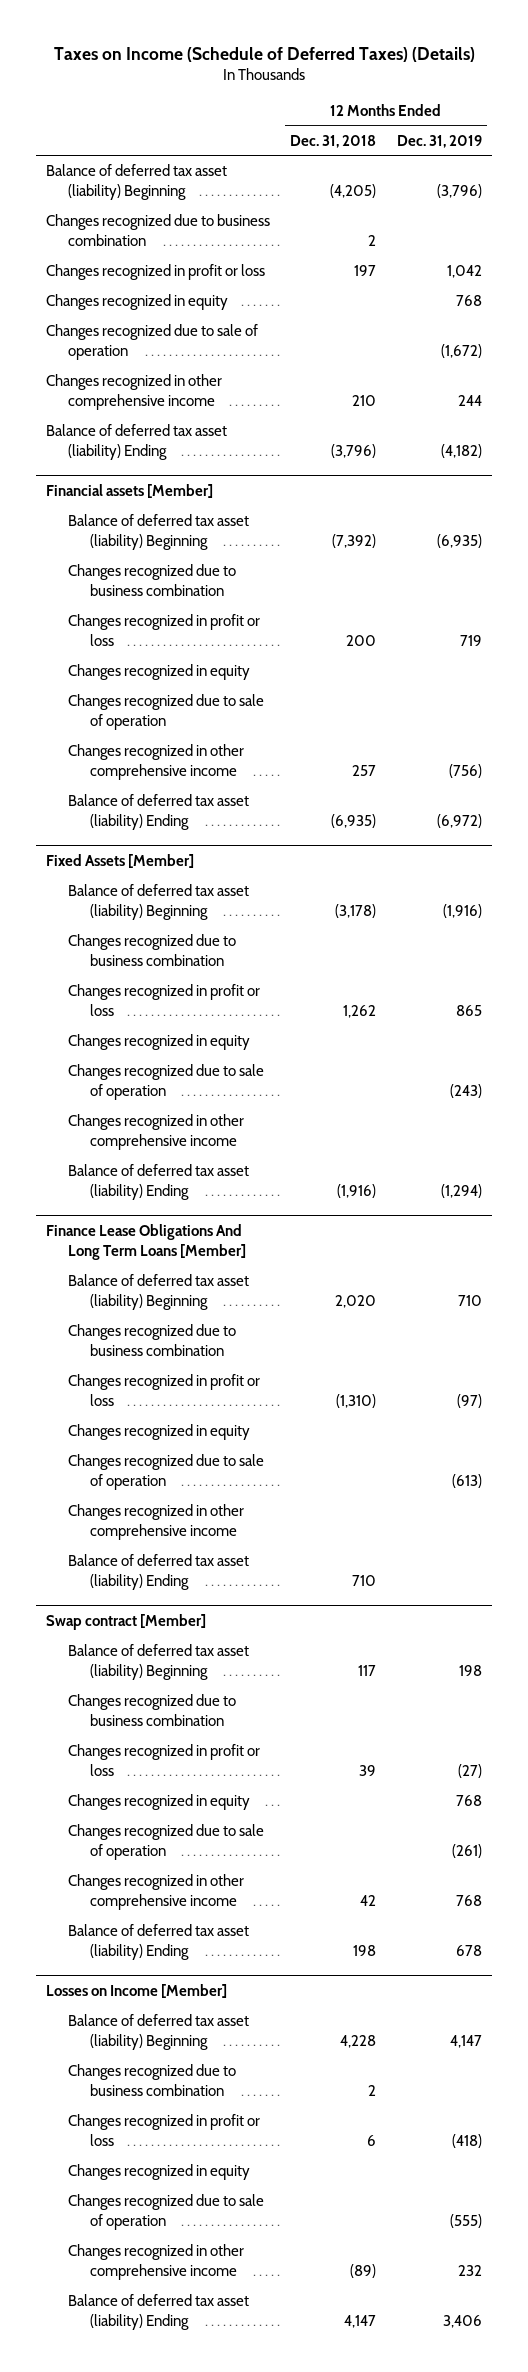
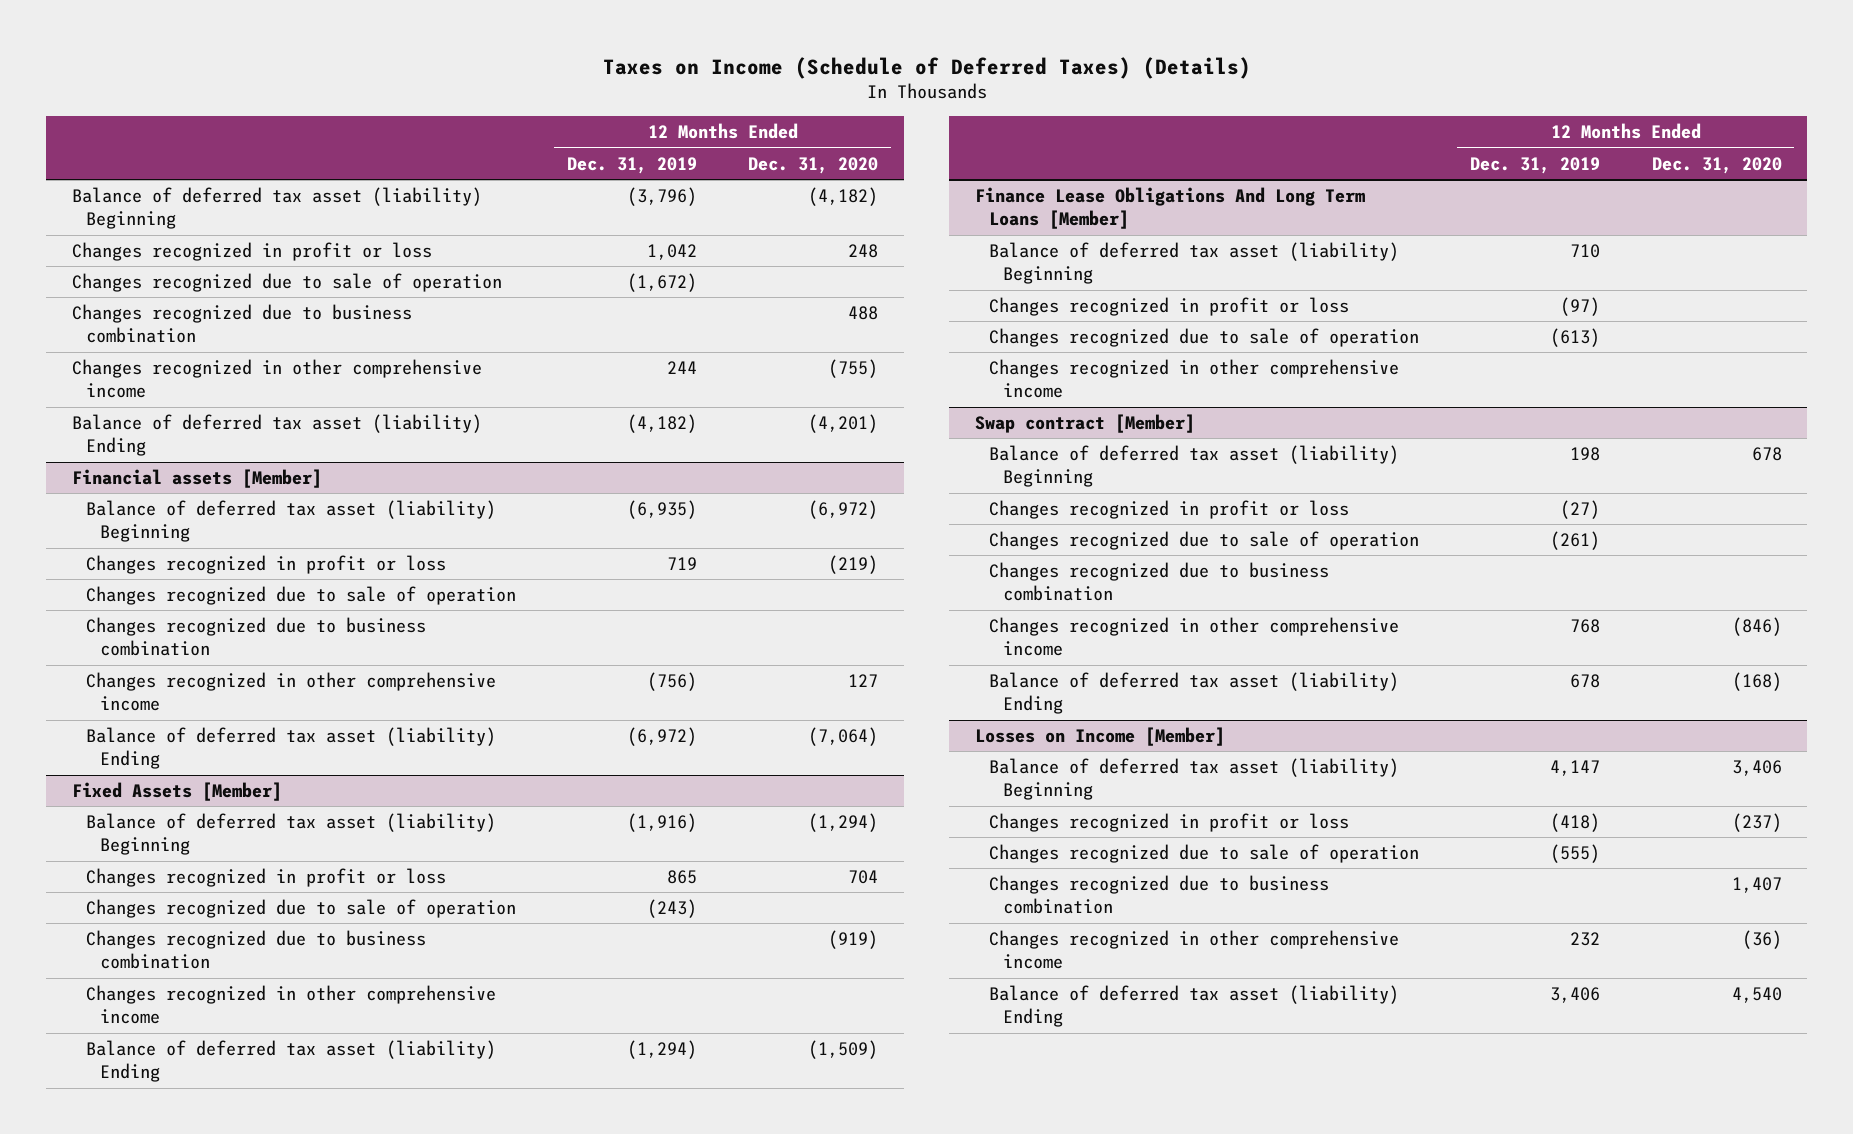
- | 12 Months Ended Dec. 31, 2018 | 12 Months Ended Dec. 31, 2019
+ | 12 Months Ended Dec. 31, 2019 | 12 Months Ended Dec. 31, 2020
- Changes recognized in equity | | 768
moved down: Changes recognized due to business combination | | 488
@ Financial assets [Member]
- Changes recognized in equity
moved down: Changes recognized due to business combination
@ Fixed Assets [Member]
- Changes recognized in equity
moved down: Changes recognized due to business combination | | (919)
@ Finance Lease Obligations And Long Term Loans [Member]
- Changes recognized due to business combination
- Changes recognized in equity
- Balance of deferred tax asset (liability) Ending | 710 |
@ Swap contract [Member]
- Changes recognized in equity | | 768
moved down: Changes recognized due to business combination
@ Losses on Income [Member]
- Changes recognized in equity
moved down: Changes recognized due to business combination | | 1,407

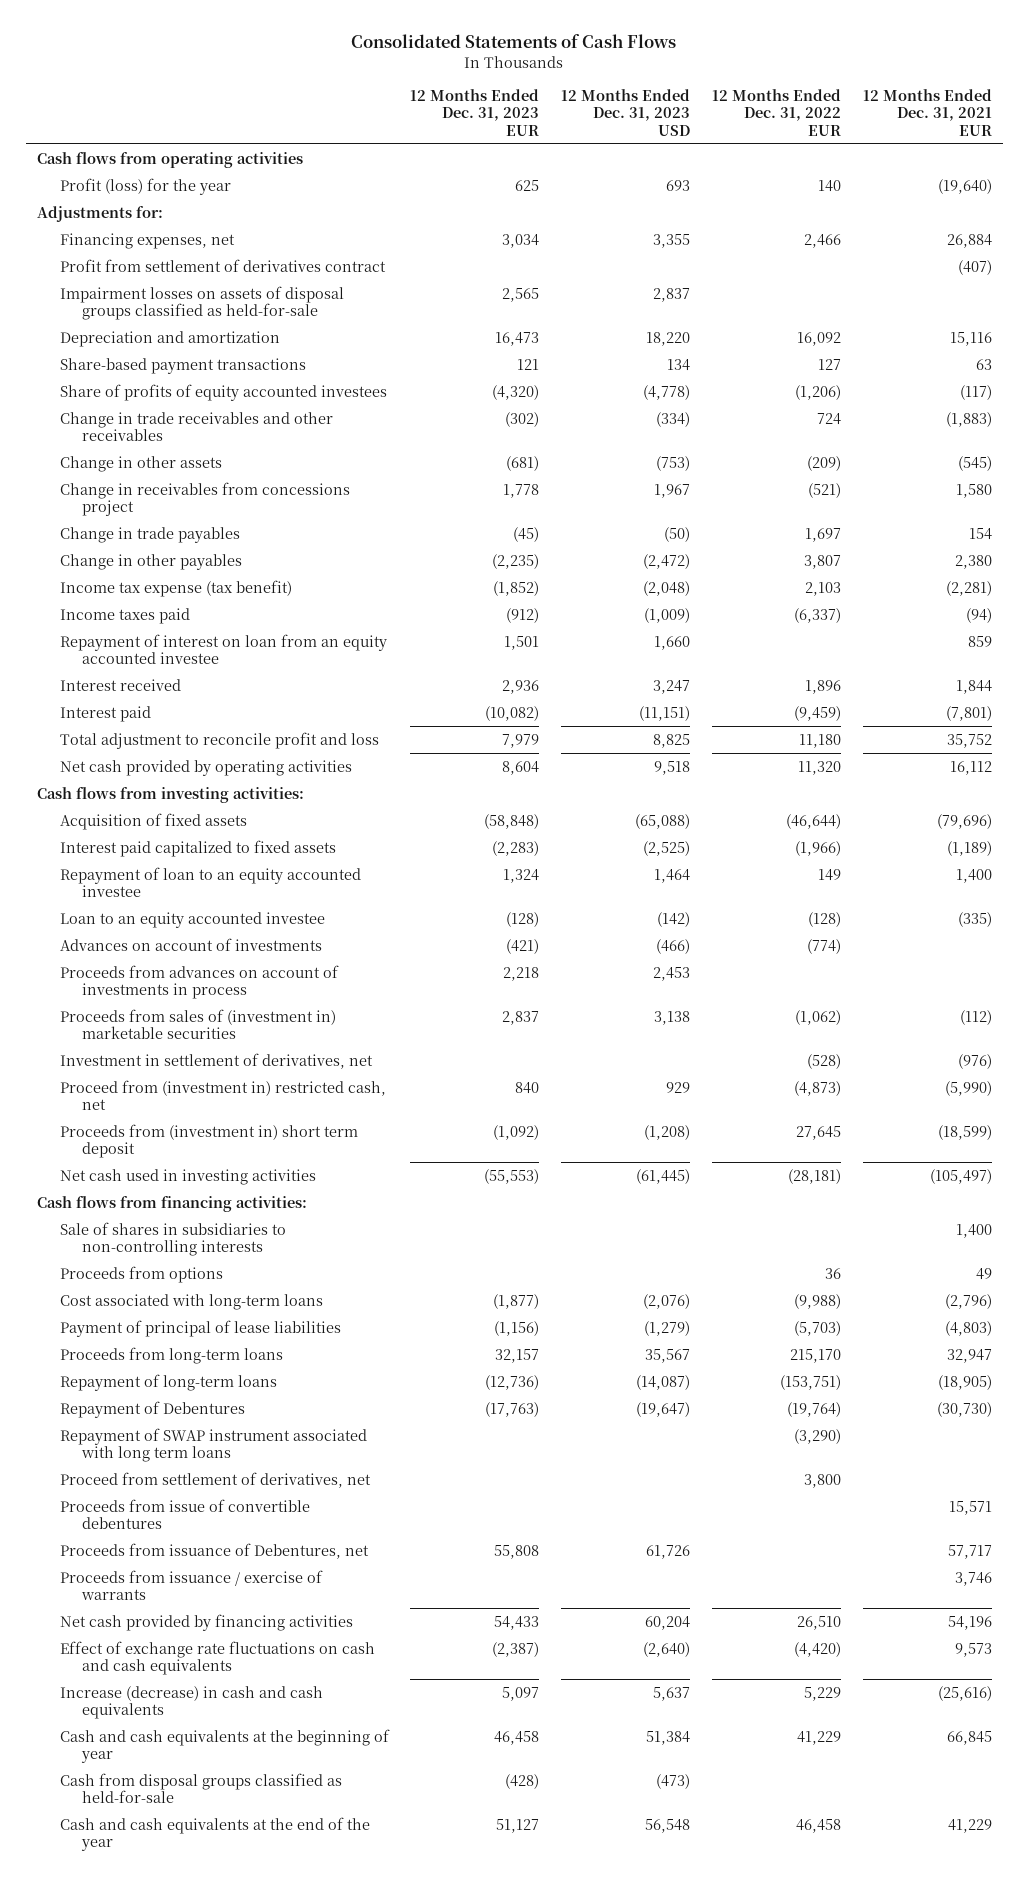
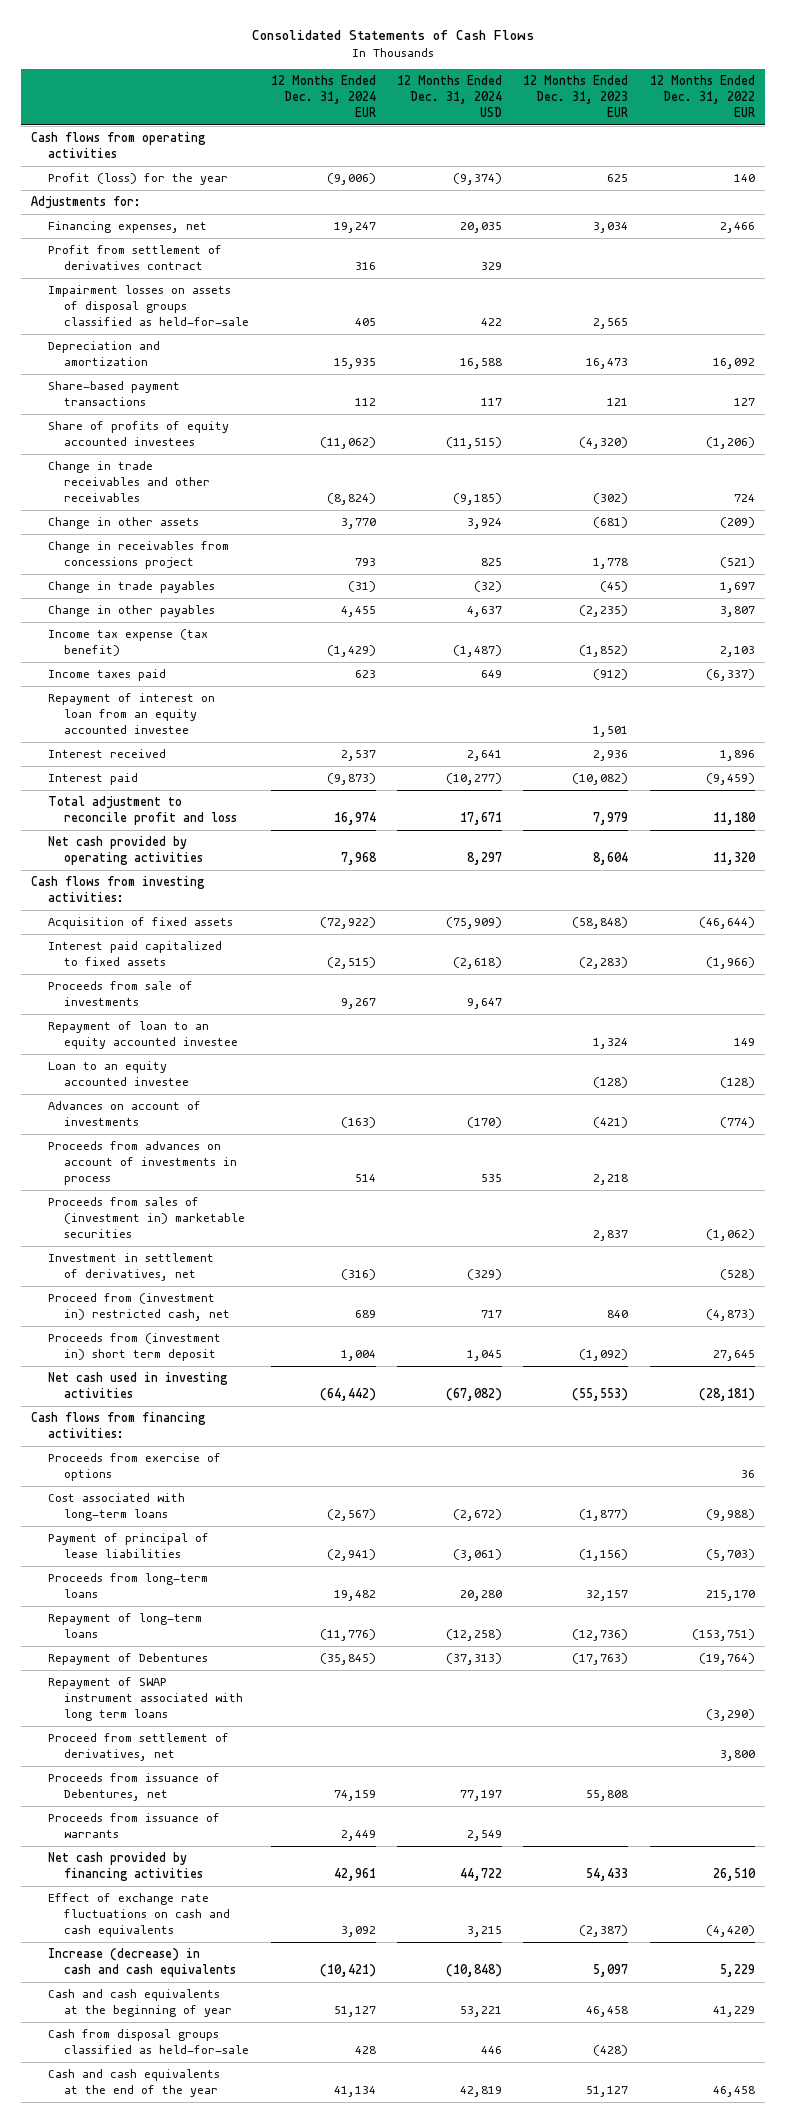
- | 12 Months Ended Dec. 31, 2023 EUR | 12 Months Ended Dec. 31, 2023 USD | 12 Months Ended Dec. 31, 2022 EUR | 12 Months Ended Dec. 31, 2021 EUR
+ | 12 Months Ended Dec. 31, 2024 EUR | 12 Months Ended Dec. 31, 2024 USD | 12 Months Ended Dec. 31, 2023 EUR | 12 Months Ended Dec. 31, 2022 EUR
+ Proceeds from sale of investments | 9,267 | 9,647 | |
- Sale of shares in subsidiaries to non-controlling interests | | | | 1,400
- Proceeds from options | | | 36 | 49
+ Proceeds from exercise of options | | | | 36
- Proceeds from issue of convertible debentures | | | | 15,571
- Proceeds from issuance / exercise of warrants | | | | 3,746
+ Proceeds from issuance of warrants | 2,449 | 2,549 | |

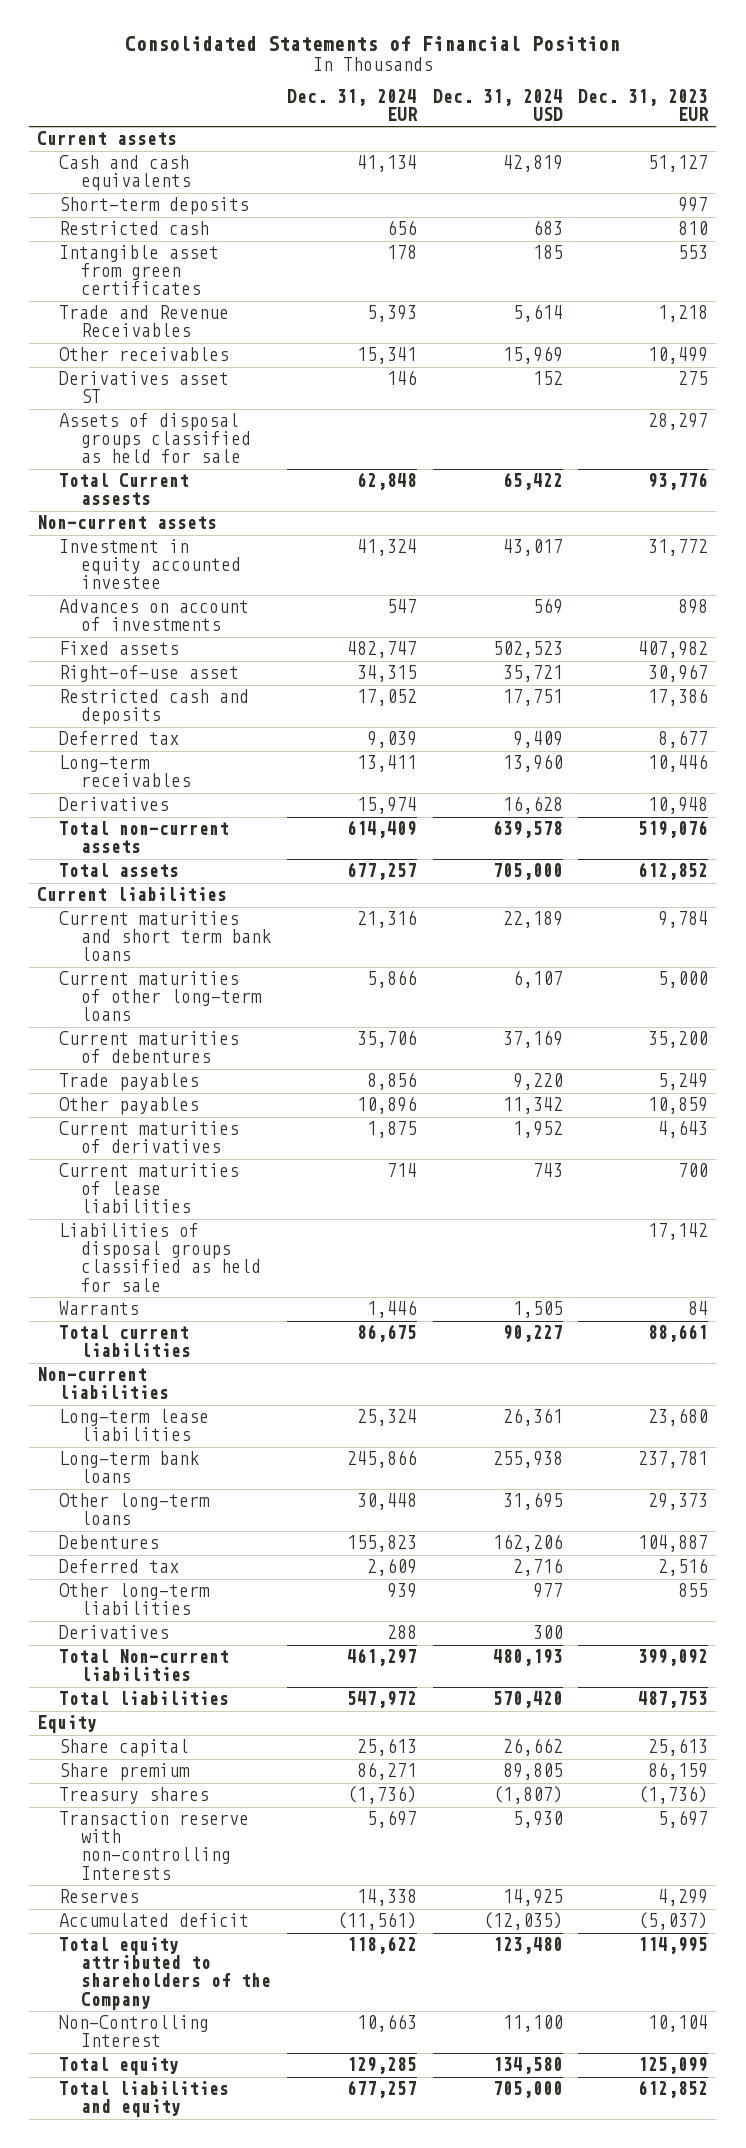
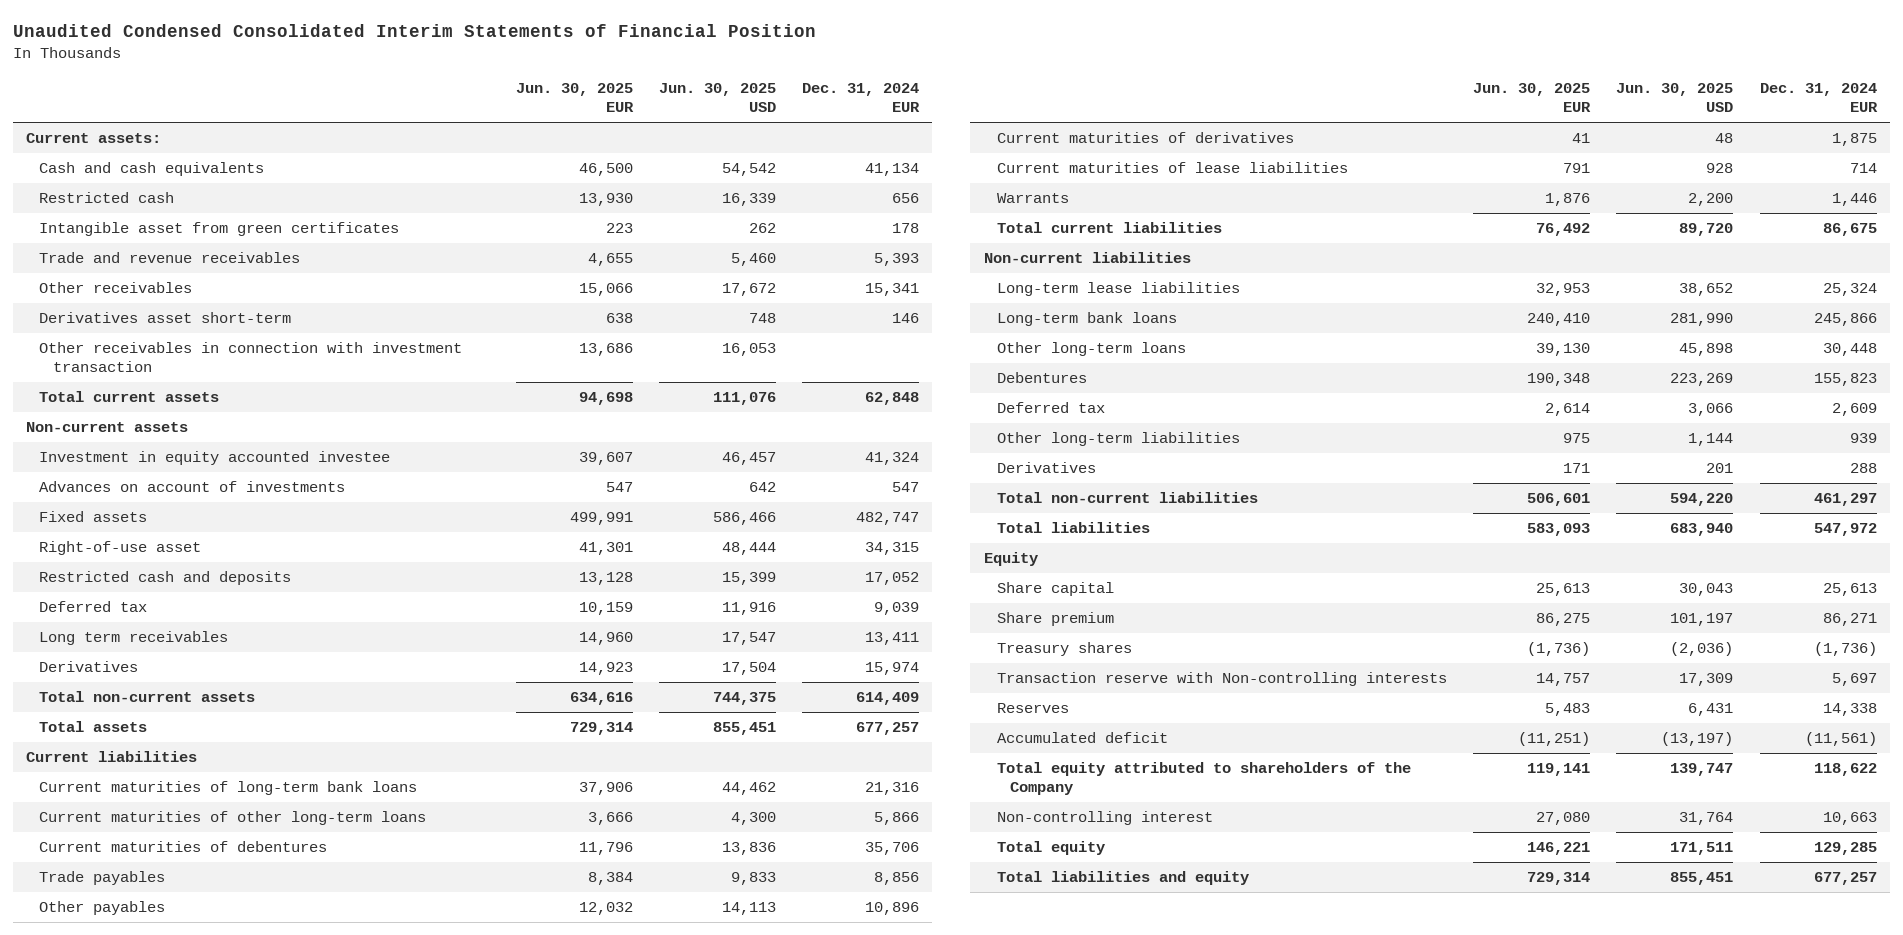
- Consolidated Statements of Financial Position
+ Unaudited Condensed Consolidated Interim Statements of Financial Position
- | Dec. 31, 2024 EUR | Dec. 31, 2024 USD | Dec. 31, 2023 EUR
+ | Jun. 30, 2025 EUR | Jun. 30, 2025 USD | Dec. 31, 2024 EUR
- Current assets
+ Current assets:
- Short-term deposits | | | 997
- Trade and Revenue Receivables | 5,393 | 5,614 | 1,218
+ Trade and revenue receivables | 4,655 | 5,460 | 5,393
- Derivatives asset ST | 146 | 152 | 275
- Assets of disposal groups classified as held for sale | | | 28,297
- Total Current assests | 62,848 | 65,422 | 93,776
+ Derivatives asset short-term | 638 | 748 | 146
+ Other receivables in connection with investment transaction | 13,686 | 16,053 |
+ Total current assets | 94,698 | 111,076 | 62,848
- Long-term receivables | 13,411 | 13,960 | 10,446
+ Long term receivables | 14,960 | 17,547 | 13,411
- Current maturities and short term bank loans | 21,316 | 22,189 | 9,784
+ Current maturities of long-term bank loans | 37,906 | 44,462 | 21,316
- Liabilities of disposal groups classified as held for sale | | | 17,142
- Total Non-current liabilities | 461,297 | 480,193 | 399,092
+ Total non-current liabilities | 506,601 | 594,220 | 461,297
- Transaction reserve with non-controlling Interests | 5,697 | 5,930 | 5,697
+ Transaction reserve with Non-controlling interests | 14,757 | 17,309 | 5,697
- Non-Controlling Interest | 10,663 | 11,100 | 10,104
+ Non-controlling interest | 27,080 | 31,764 | 10,663

